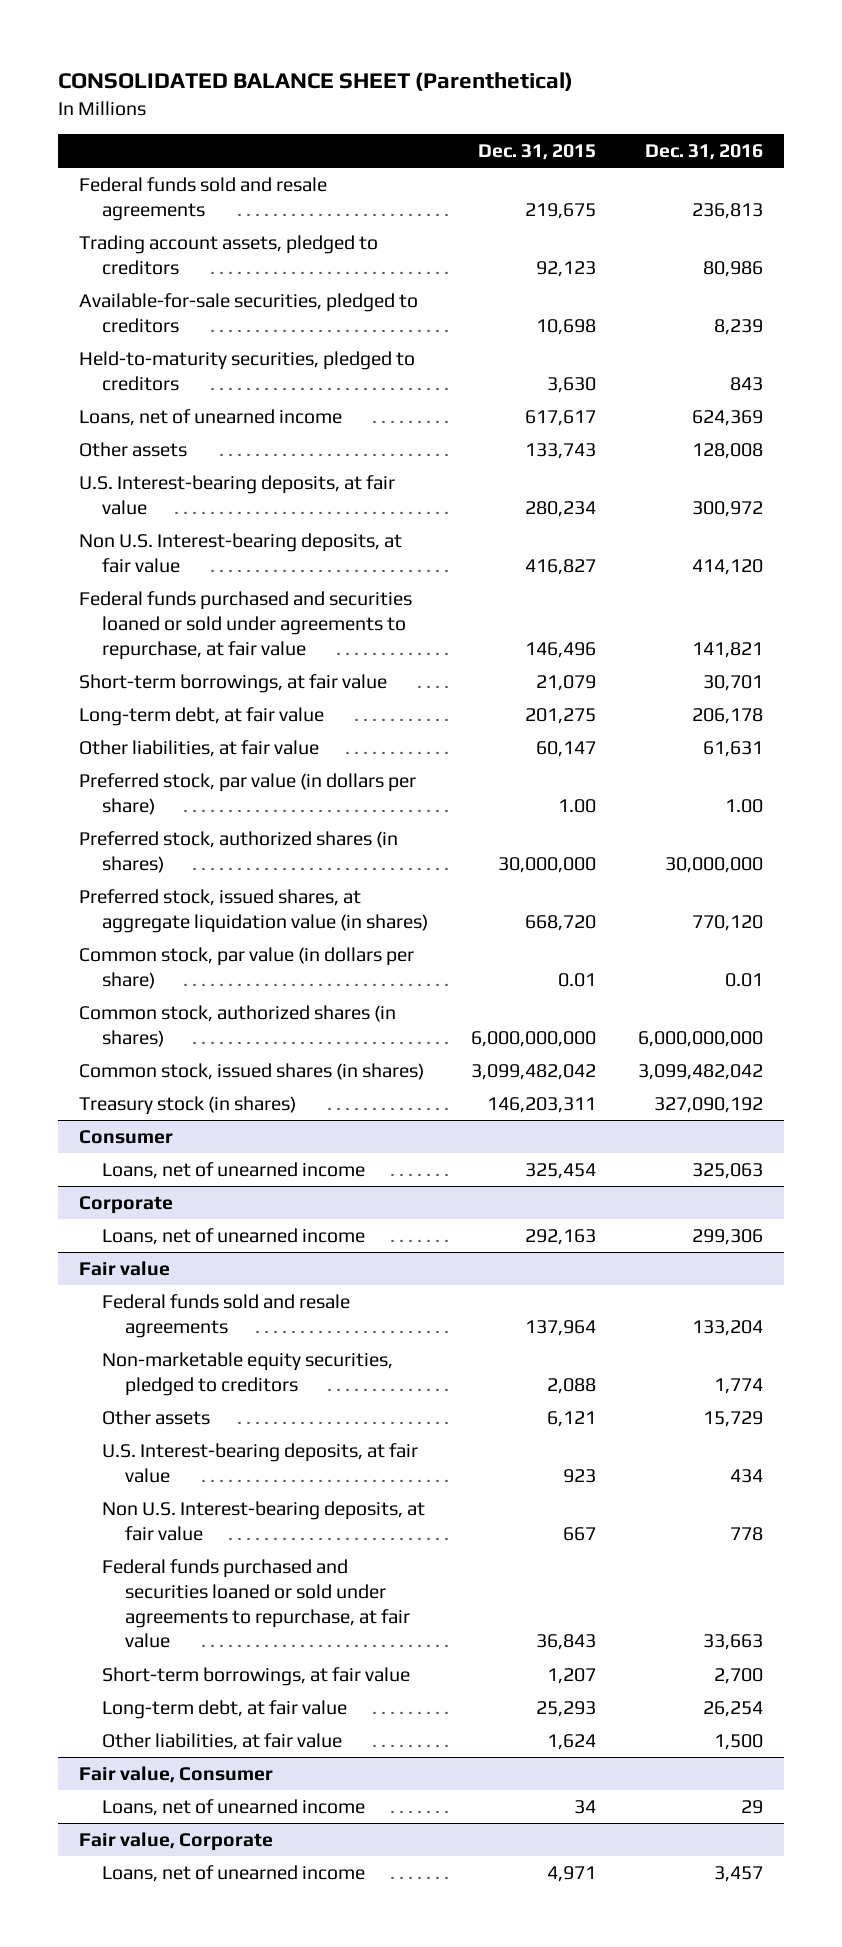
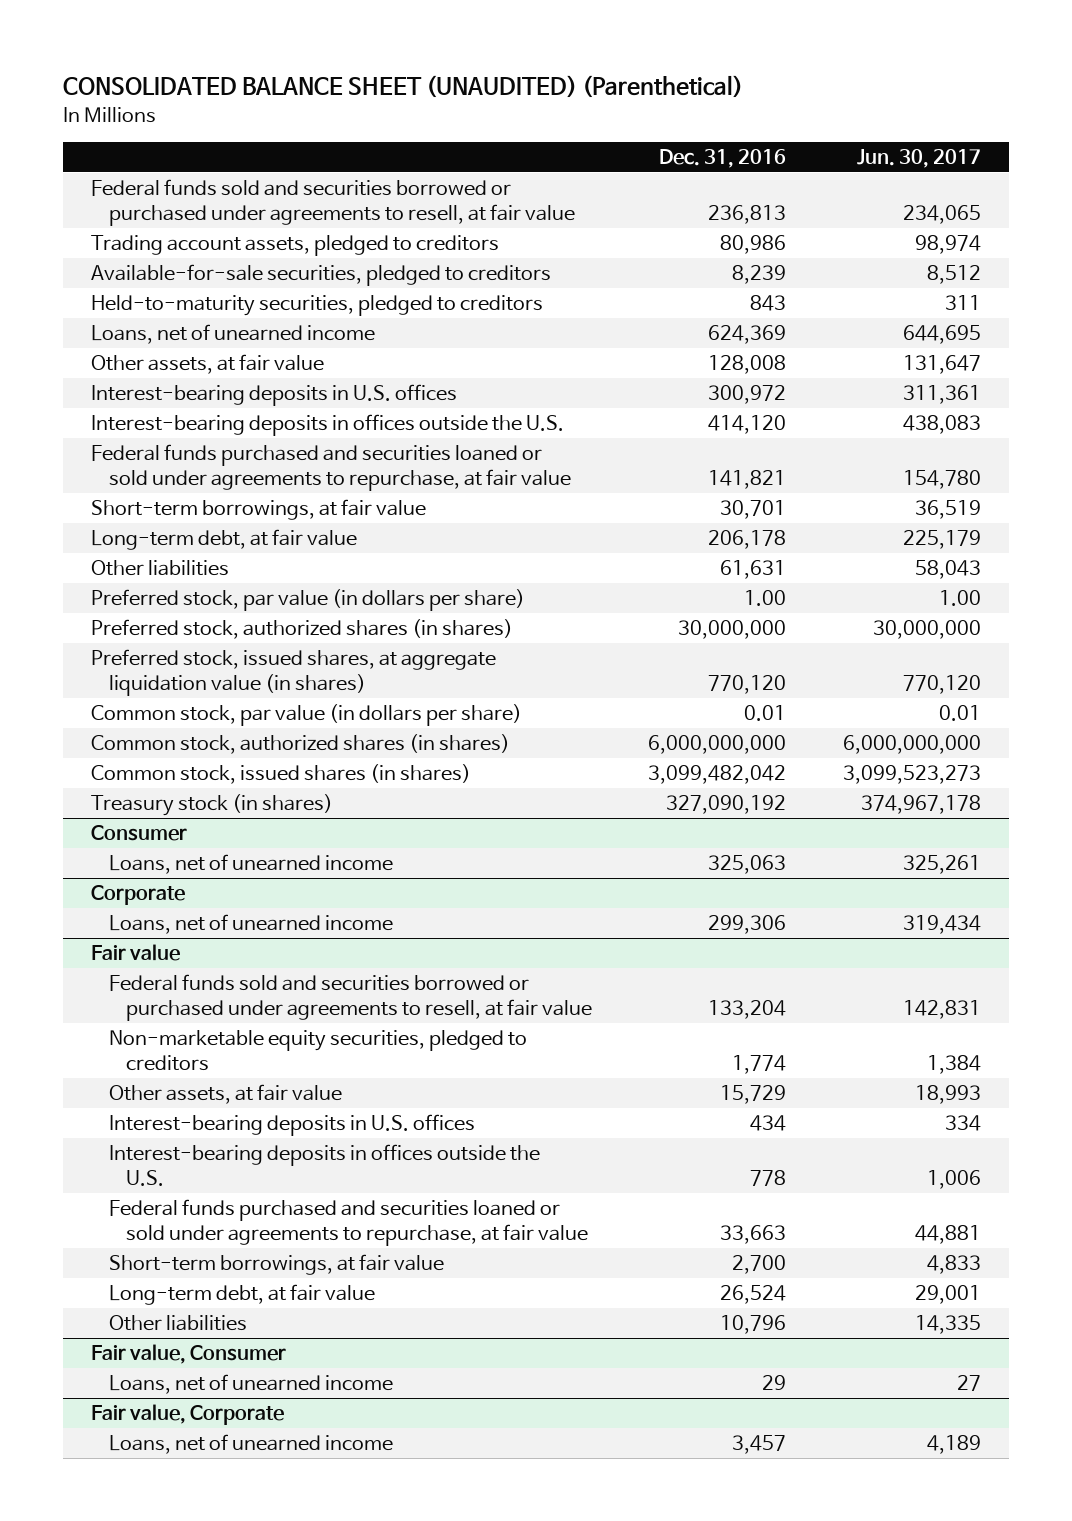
- CONSOLIDATED BALANCE SHEET (Parenthetical)
+ CONSOLIDATED BALANCE SHEET (UNAUDITED) (Parenthetical)
- | Dec. 31, 2015 | Dec. 31, 2016
+ | Dec. 31, 2016 | Jun. 30, 2017
- Federal funds sold and resale agreements | 219,675 | 236,813
+ Federal funds sold and securities borrowed or purchased under agreements to resell, at fair value | 236,813 | 234,065
- Other assets | 133,743 | 128,008
- U.S. Interest-bearing deposits, at fair value | 280,234 | 300,972
- Non U.S. Interest-bearing deposits, at fair value | 416,827 | 414,120
+ Other assets, at fair value | 128,008 | 131,647
+ Interest-bearing deposits in U.S. offices | 300,972 | 311,361
+ Interest-bearing deposits in offices outside the U.S. | 414,120 | 438,083
- Other liabilities, at fair value | 60,147 | 61,631
+ Other liabilities | 61,631 | 58,043
@ Fair value
- Federal funds sold and resale agreements | 137,964 | 133,204
+ Federal funds sold and securities borrowed or purchased under agreements to resell, at fair value | 133,204 | 142,831
- Other assets | 6,121 | 15,729
- U.S. Interest-bearing deposits, at fair value | 923 | 434
- Non U.S. Interest-bearing deposits, at fair value | 667 | 778
+ Other assets, at fair value | 15,729 | 18,993
+ Interest-bearing deposits in U.S. offices | 434 | 334
+ Interest-bearing deposits in offices outside the U.S. | 778 | 1,006
- Long-term debt, at fair value | 25,293 | 26,254
- Other liabilities, at fair value | 1,624 | 1,500
+ Long-term debt, at fair value | 26,524 | 29,001
+ Other liabilities | 10,796 | 14,335

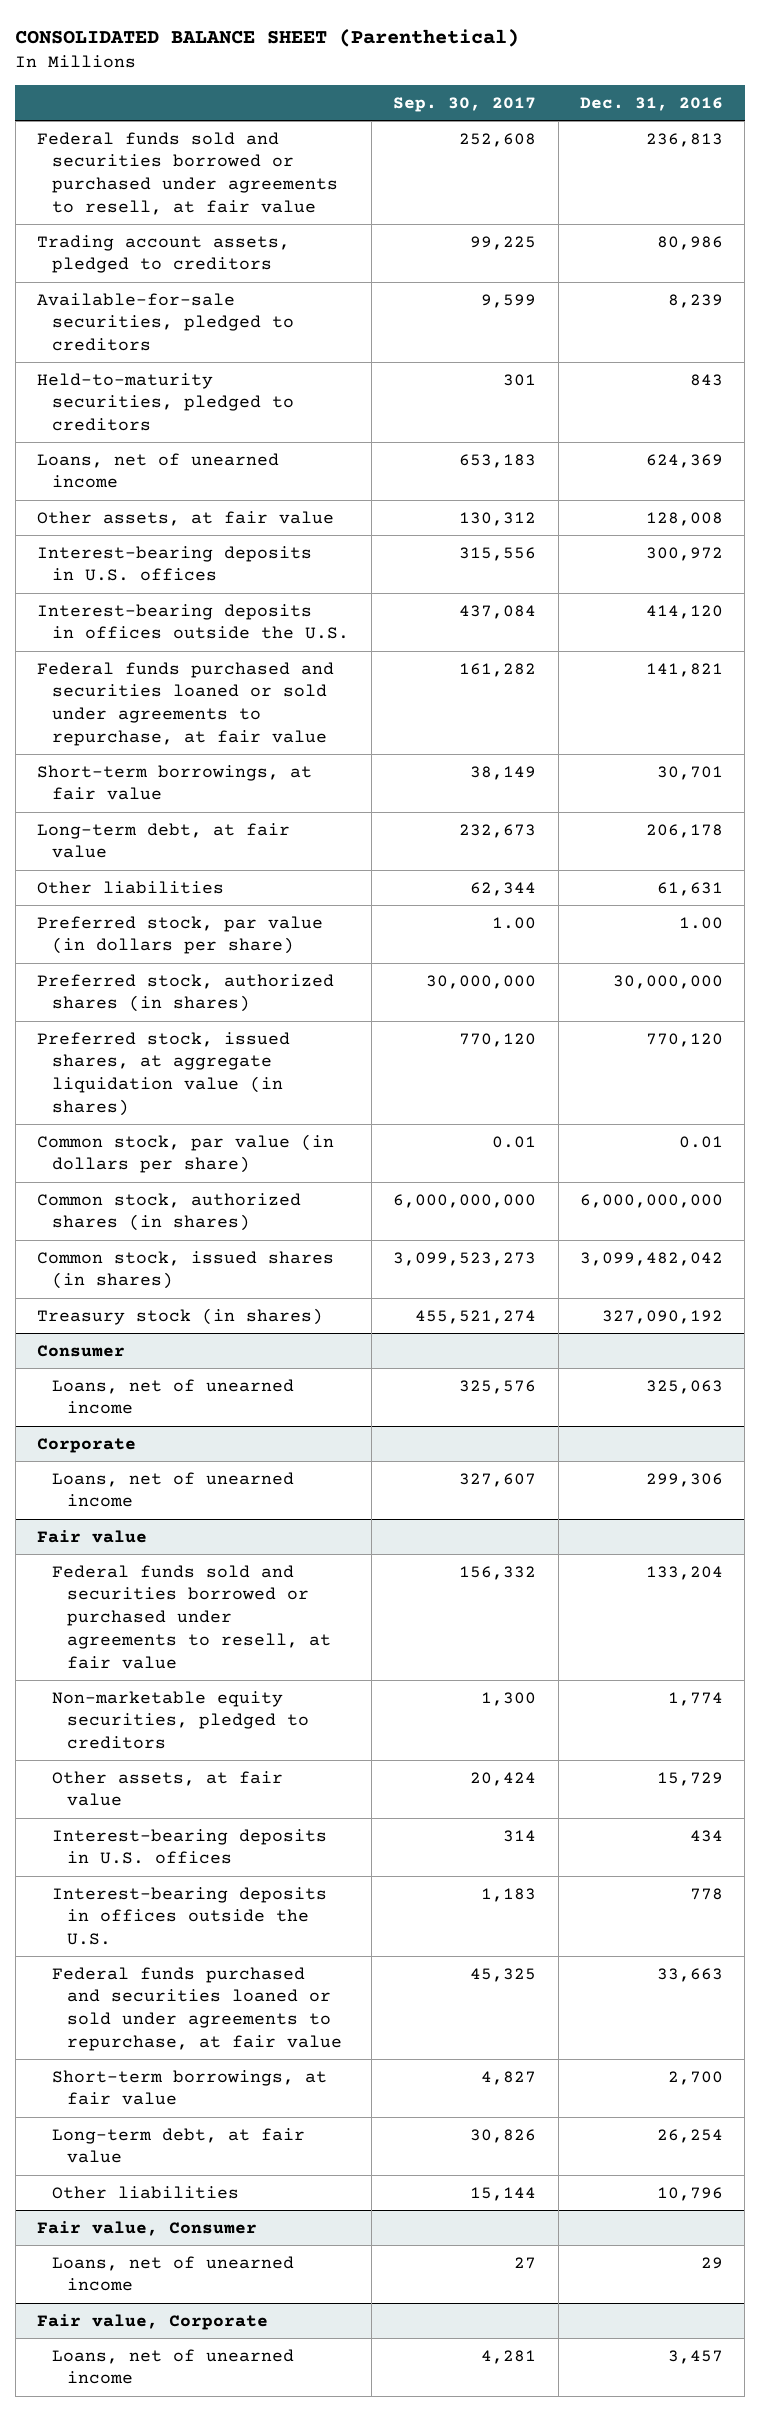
- CONSOLIDATED BALANCE SHEET (UNAUDITED) (Parenthetical)
+ CONSOLIDATED BALANCE SHEET (Parenthetical)
- | Dec. 31, 2016 | Jun. 30, 2017
+ | Sep. 30, 2017 | Dec. 31, 2016
@ Fair value
- Long-term debt, at fair value | 26,524 | 29,001
+ Long-term debt, at fair value | 30,826 | 26,254

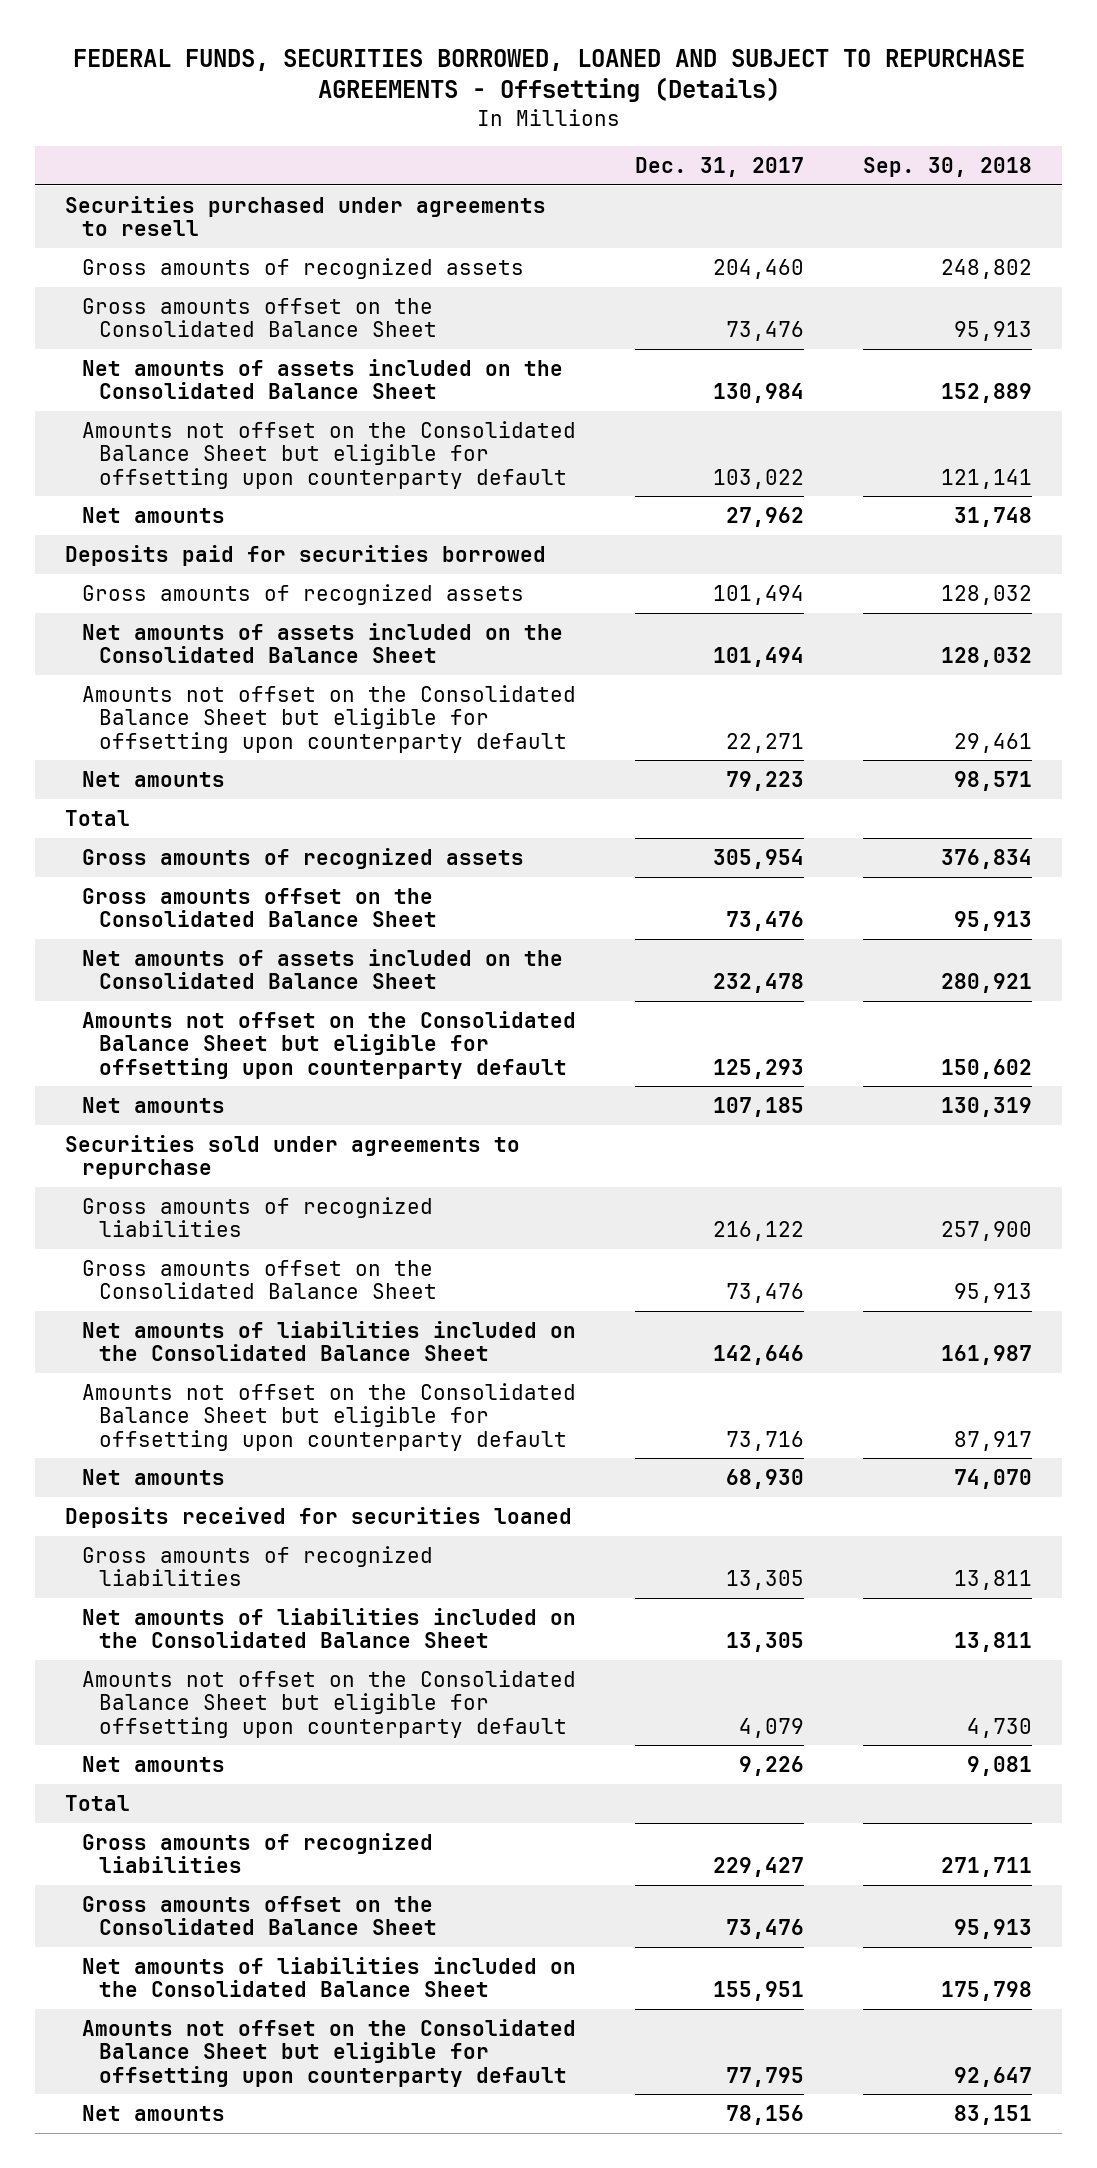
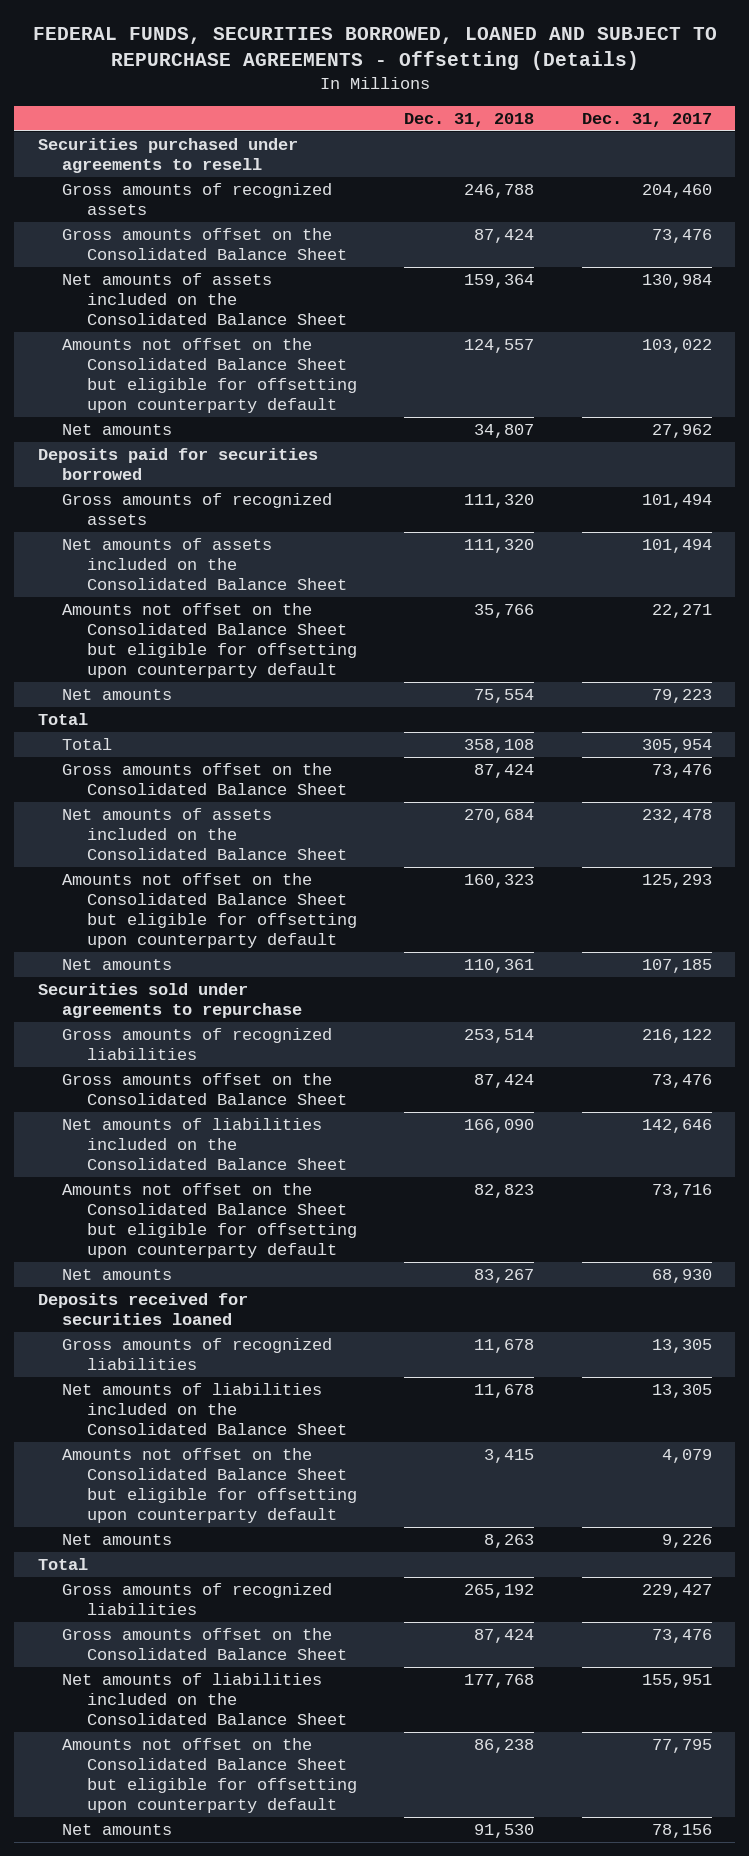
- | Dec. 31, 2017 | Sep. 30, 2018
+ | Dec. 31, 2018 | Dec. 31, 2017
- Gross amounts of recognized assets | 305,954 | 376,834
+ Total | 358,108 | 305,954

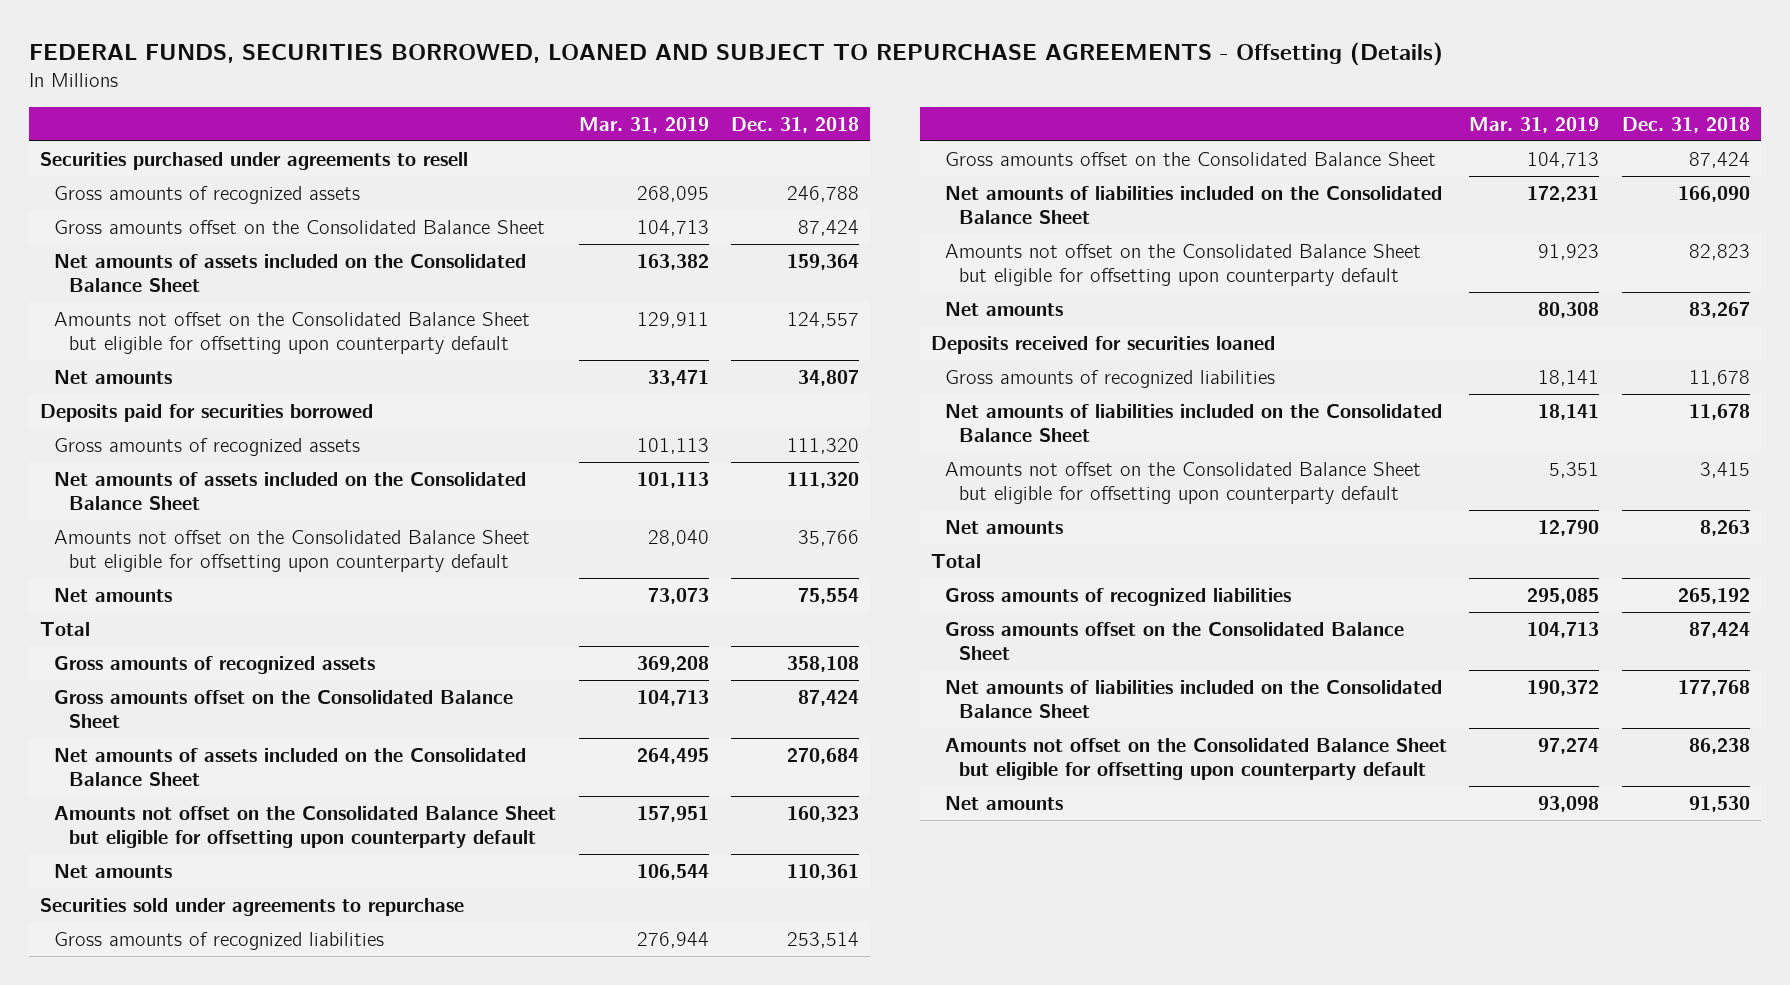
- | Dec. 31, 2018 | Dec. 31, 2017
+ | Mar. 31, 2019 | Dec. 31, 2018
- Total | 358,108 | 305,954
+ Gross amounts of recognized assets | 369,208 | 358,108

